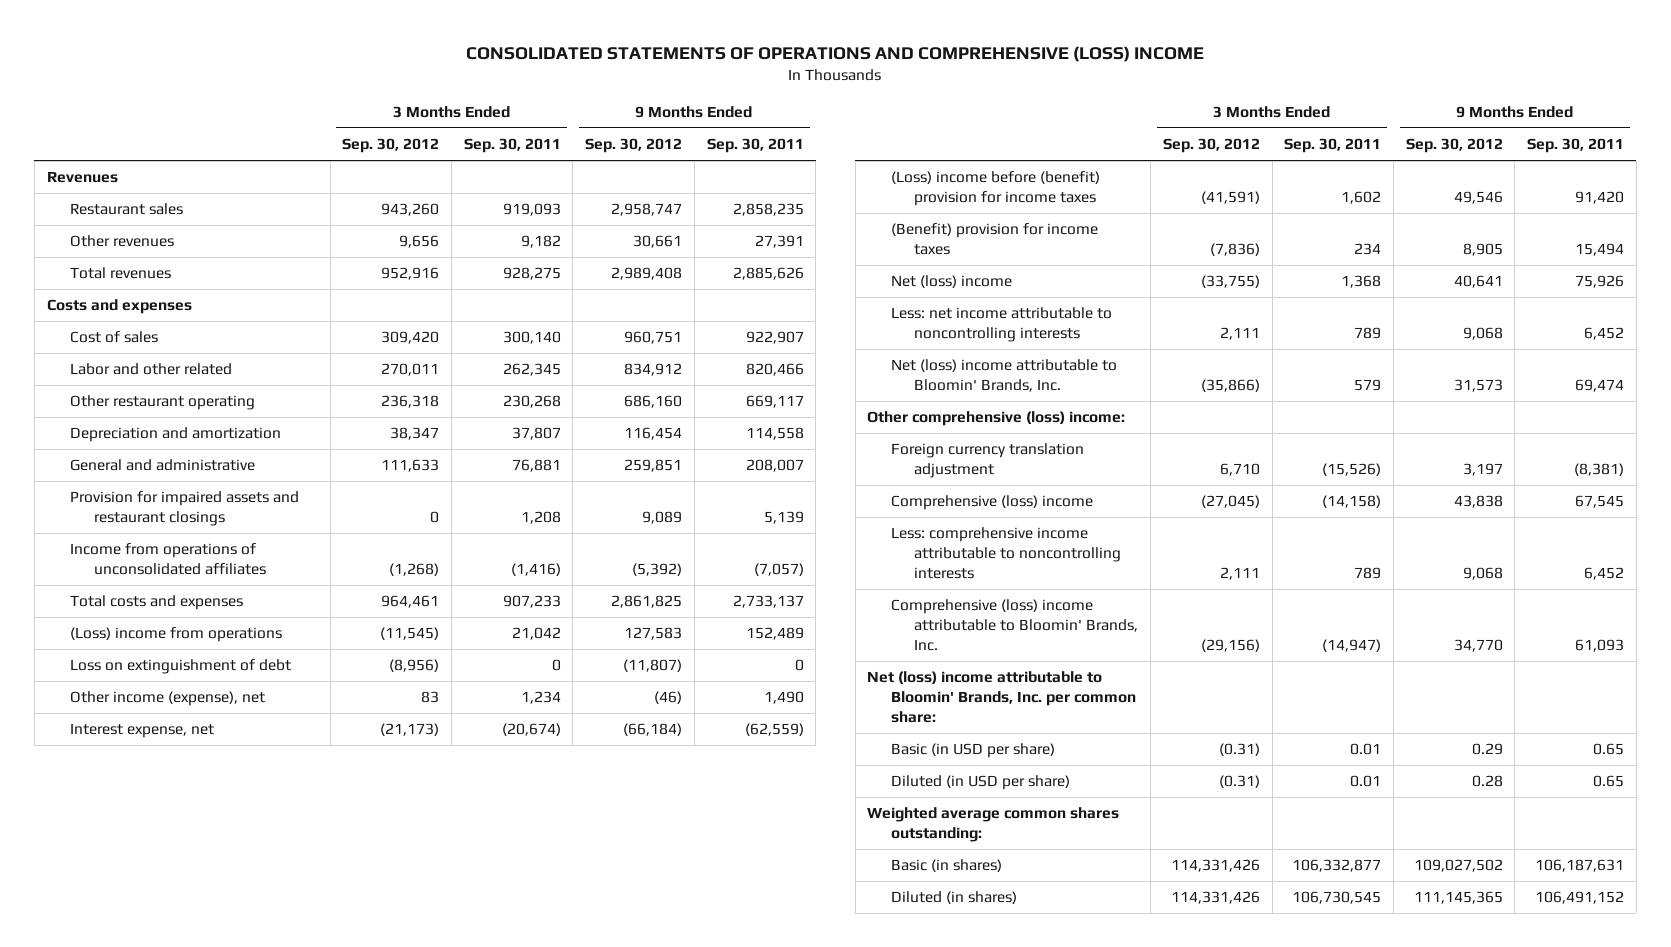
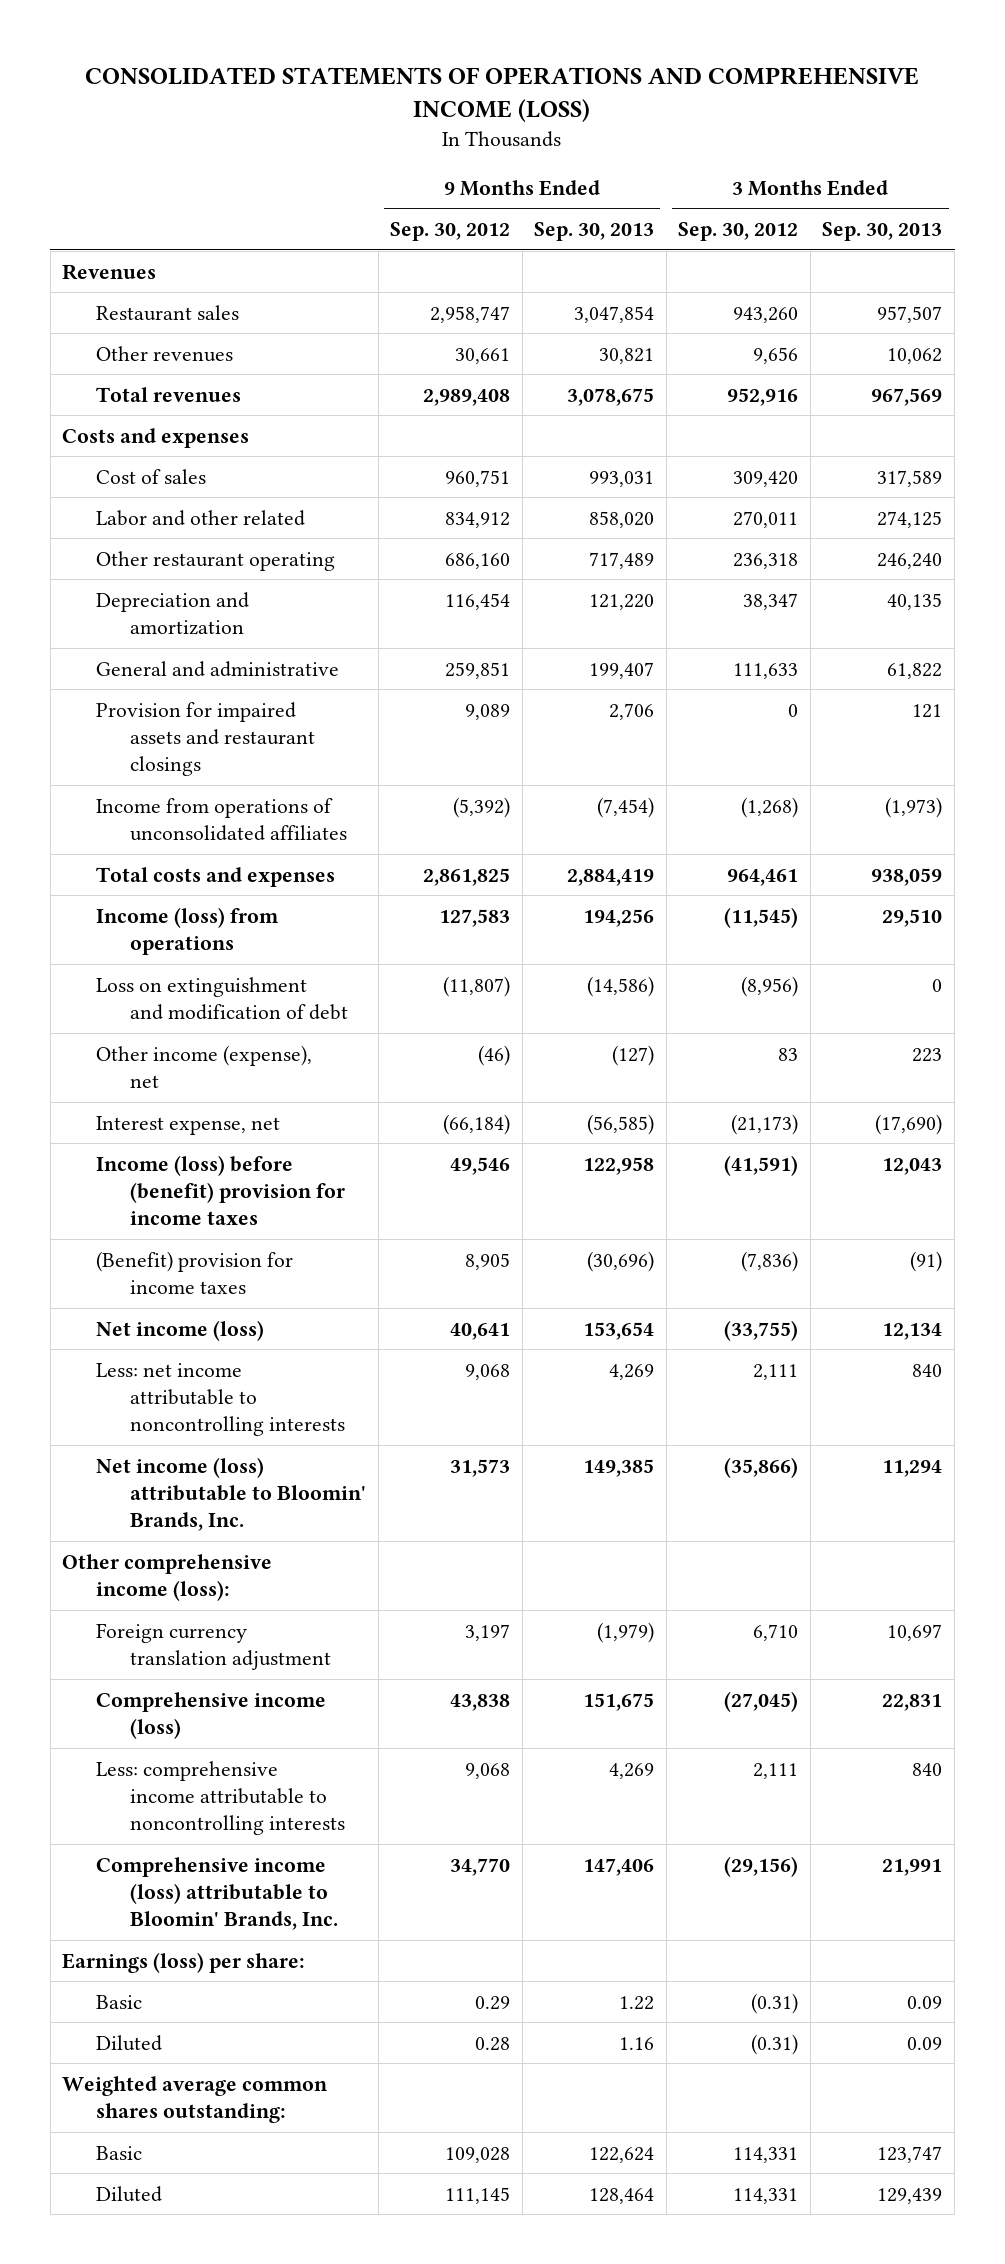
- CONSOLIDATED STATEMENTS OF OPERATIONS AND COMPREHENSIVE (LOSS) INCOME
+ CONSOLIDATED STATEMENTS OF OPERATIONS AND COMPREHENSIVE INCOME (LOSS)
- | 3 Months Ended Sep. 30, 2012 | 3 Months Ended Sep. 30, 2011 | 9 Months Ended Sep. 30, 2012 | 9 Months Ended Sep. 30, 2011
+ | 9 Months Ended Sep. 30, 2012 | 9 Months Ended Sep. 30, 2013 | 3 Months Ended Sep. 30, 2012 | 3 Months Ended Sep. 30, 2013
- (Loss) income from operations | (11,545) | 21,042 | 127,583 | 152,489
- Loss on extinguishment of debt | (8,956) | 0 | (11,807) | 0
+ Income (loss) from operations | 127,583 | 194,256 | (11,545) | 29,510
+ Loss on extinguishment and modification of debt | (11,807) | (14,586) | (8,956) | 0
- (Loss) income before (benefit) provision for income taxes | (41,591) | 1,602 | 49,546 | 91,420
+ Income (loss) before (benefit) provision for income taxes | 49,546 | 122,958 | (41,591) | 12,043
- Net (loss) income | (33,755) | 1,368 | 40,641 | 75,926
+ Net income (loss) | 40,641 | 153,654 | (33,755) | 12,134
- Net (loss) income attributable to Bloomin' Brands, Inc. | (35,866) | 579 | 31,573 | 69,474
- Other comprehensive (loss) income:
+ Net income (loss) attributable to Bloomin' Brands, Inc. | 31,573 | 149,385 | (35,866) | 11,294
+ Other comprehensive income (loss):
- Comprehensive (loss) income | (27,045) | (14,158) | 43,838 | 67,545
+ Comprehensive income (loss) | 43,838 | 151,675 | (27,045) | 22,831
- Comprehensive (loss) income attributable to Bloomin' Brands, Inc. | (29,156) | (14,947) | 34,770 | 61,093
- Net (loss) income attributable to Bloomin' Brands, Inc. per common share:
- Basic (in USD per share) | (0.31) | 0.01 | 0.29 | 0.65
- Diluted (in USD per share) | (0.31) | 0.01 | 0.28 | 0.65
+ Comprehensive income (loss) attributable to Bloomin' Brands, Inc. | 34,770 | 147,406 | (29,156) | 21,991
+ Earnings (loss) per share:
+ Basic | 0.29 | 1.22 | (0.31) | 0.09
+ Diluted | 0.28 | 1.16 | (0.31) | 0.09
- Basic (in shares) | 114,331,426 | 106,332,877 | 109,027,502 | 106,187,631
- Diluted (in shares) | 114,331,426 | 106,730,545 | 111,145,365 | 106,491,152
+ Basic | 109,028 | 122,624 | 114,331 | 123,747
+ Diluted | 111,145 | 128,464 | 114,331 | 129,439

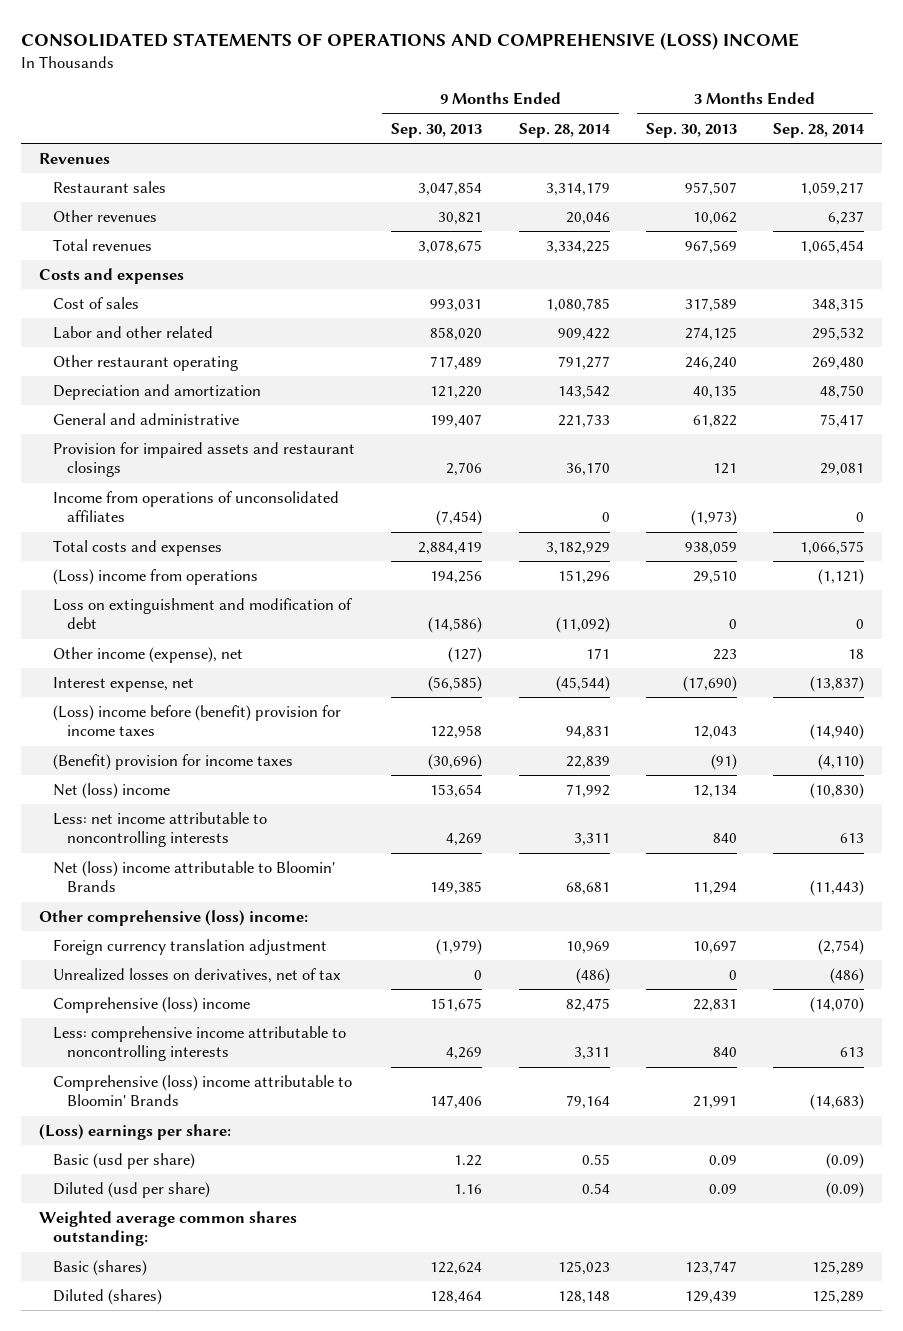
- CONSOLIDATED STATEMENTS OF OPERATIONS AND COMPREHENSIVE INCOME (LOSS)
+ CONSOLIDATED STATEMENTS OF OPERATIONS AND COMPREHENSIVE (LOSS) INCOME
- | 9 Months Ended Sep. 30, 2012 | 9 Months Ended Sep. 30, 2013 | 3 Months Ended Sep. 30, 2012 | 3 Months Ended Sep. 30, 2013
+ | 9 Months Ended Sep. 30, 2013 | 9 Months Ended Sep. 28, 2014 | 3 Months Ended Sep. 30, 2013 | 3 Months Ended Sep. 28, 2014
- Income (loss) from operations | 127,583 | 194,256 | (11,545) | 29,510
+ (Loss) income from operations | 194,256 | 151,296 | 29,510 | (1,121)
- Income (loss) before (benefit) provision for income taxes | 49,546 | 122,958 | (41,591) | 12,043
+ (Loss) income before (benefit) provision for income taxes | 122,958 | 94,831 | 12,043 | (14,940)
- Net income (loss) | 40,641 | 153,654 | (33,755) | 12,134
+ Net (loss) income | 153,654 | 71,992 | 12,134 | (10,830)
- Net income (loss) attributable to Bloomin' Brands, Inc. | 31,573 | 149,385 | (35,866) | 11,294
- Other comprehensive income (loss):
+ Net (loss) income attributable to Bloomin' Brands | 149,385 | 68,681 | 11,294 | (11,443)
+ Other comprehensive (loss) income:
- Comprehensive income (loss) | 43,838 | 151,675 | (27,045) | 22,831
+ Unrealized losses on derivatives, net of tax | 0 | (486) | 0 | (486)
+ Comprehensive (loss) income | 151,675 | 82,475 | 22,831 | (14,070)
- Comprehensive income (loss) attributable to Bloomin' Brands, Inc. | 34,770 | 147,406 | (29,156) | 21,991
- Earnings (loss) per share:
- Basic | 0.29 | 1.22 | (0.31) | 0.09
- Diluted | 0.28 | 1.16 | (0.31) | 0.09
+ Comprehensive (loss) income attributable to Bloomin' Brands | 147,406 | 79,164 | 21,991 | (14,683)
+ (Loss) earnings per share:
+ Basic (usd per share) | 1.22 | 0.55 | 0.09 | (0.09)
+ Diluted (usd per share) | 1.16 | 0.54 | 0.09 | (0.09)
- Basic | 109,028 | 122,624 | 114,331 | 123,747
- Diluted | 111,145 | 128,464 | 114,331 | 129,439
+ Basic (shares) | 122,624 | 125,023 | 123,747 | 125,289
+ Diluted (shares) | 128,464 | 128,148 | 129,439 | 125,289

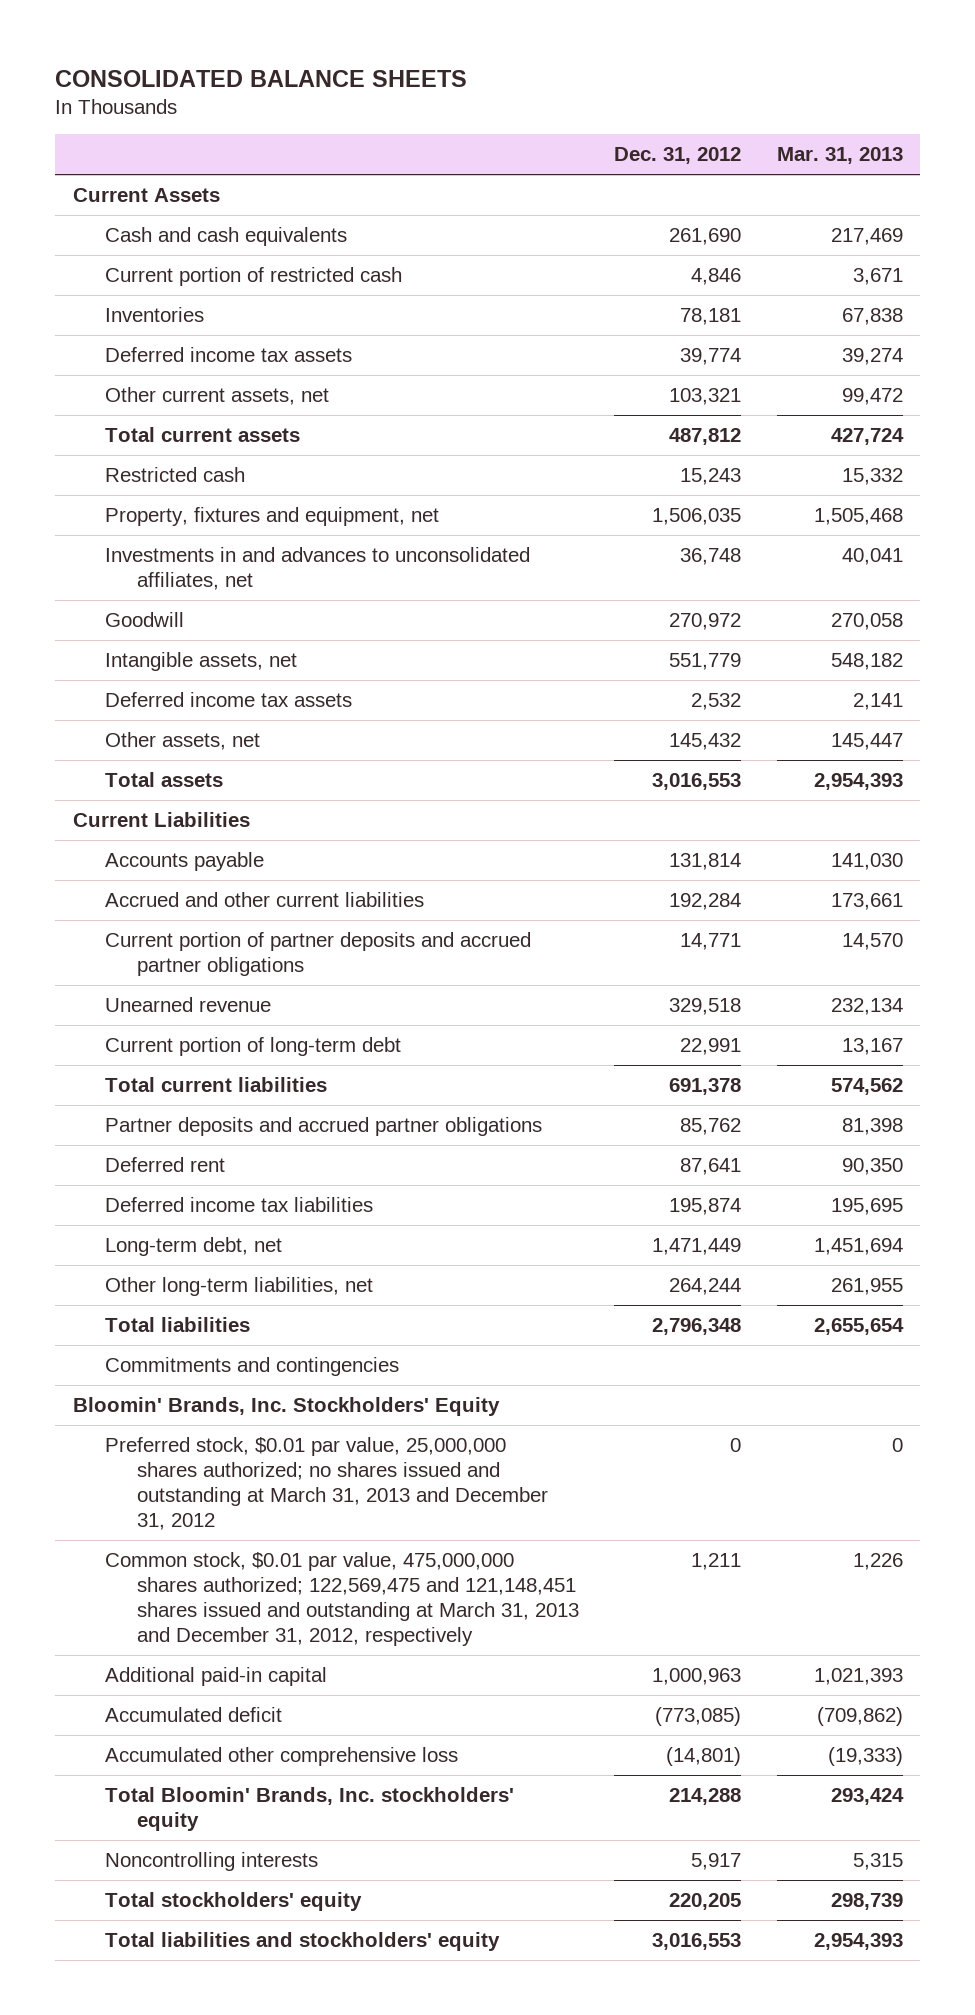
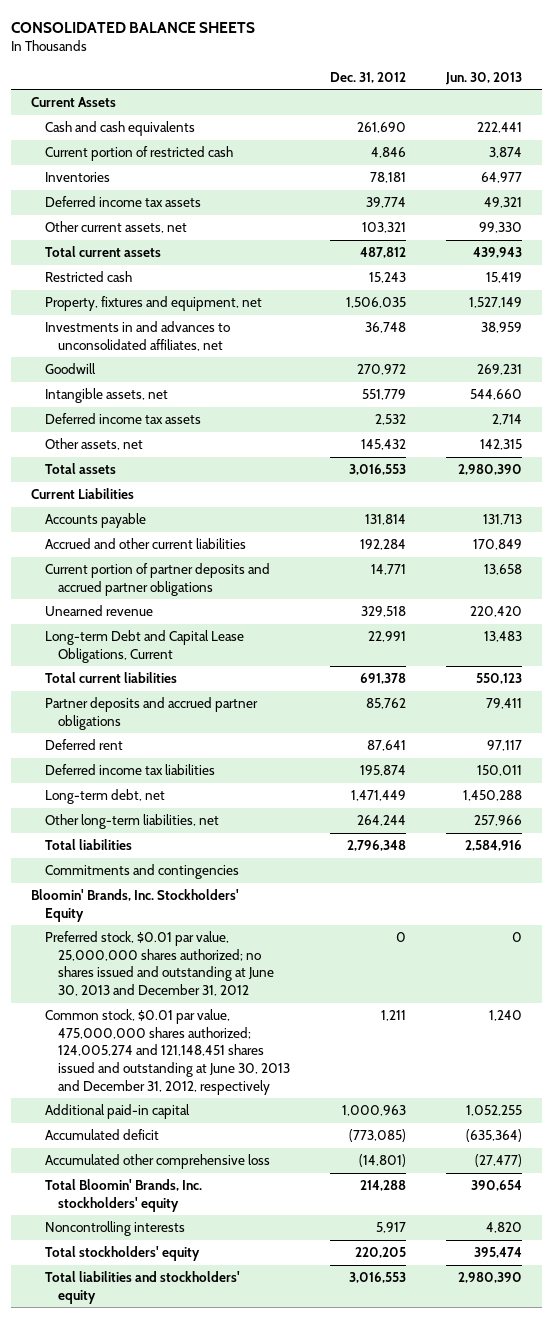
- | Dec. 31, 2012 | Mar. 31, 2013
+ | Dec. 31, 2012 | Jun. 30, 2013
- Current portion of long-term debt | 22,991 | 13,167
+ Long-term Debt and Capital Lease Obligations, Current | 22,991 | 13,483
- Preferred stock, $0.01 par value, 25,000,000 shares authorized; no shares issued and outstanding at March 31, 2013 and December 31, 2012 | 0 | 0
- Common stock, $0.01 par value, 475,000,000 shares authorized; 122,569,475 and 121,148,451 shares issued and outstanding at March 31, 2013 and December 31, 2012, respectively | 1,211 | 1,226
+ Preferred stock, $0.01 par value, 25,000,000 shares authorized; no shares issued and outstanding at June 30, 2013 and December 31, 2012 | 0 | 0
+ Common stock, $0.01 par value, 475,000,000 shares authorized; 124,005,274 and 121,148,451 shares issued and outstanding at June 30, 2013 and December 31, 2012, respectively | 1,211 | 1,240

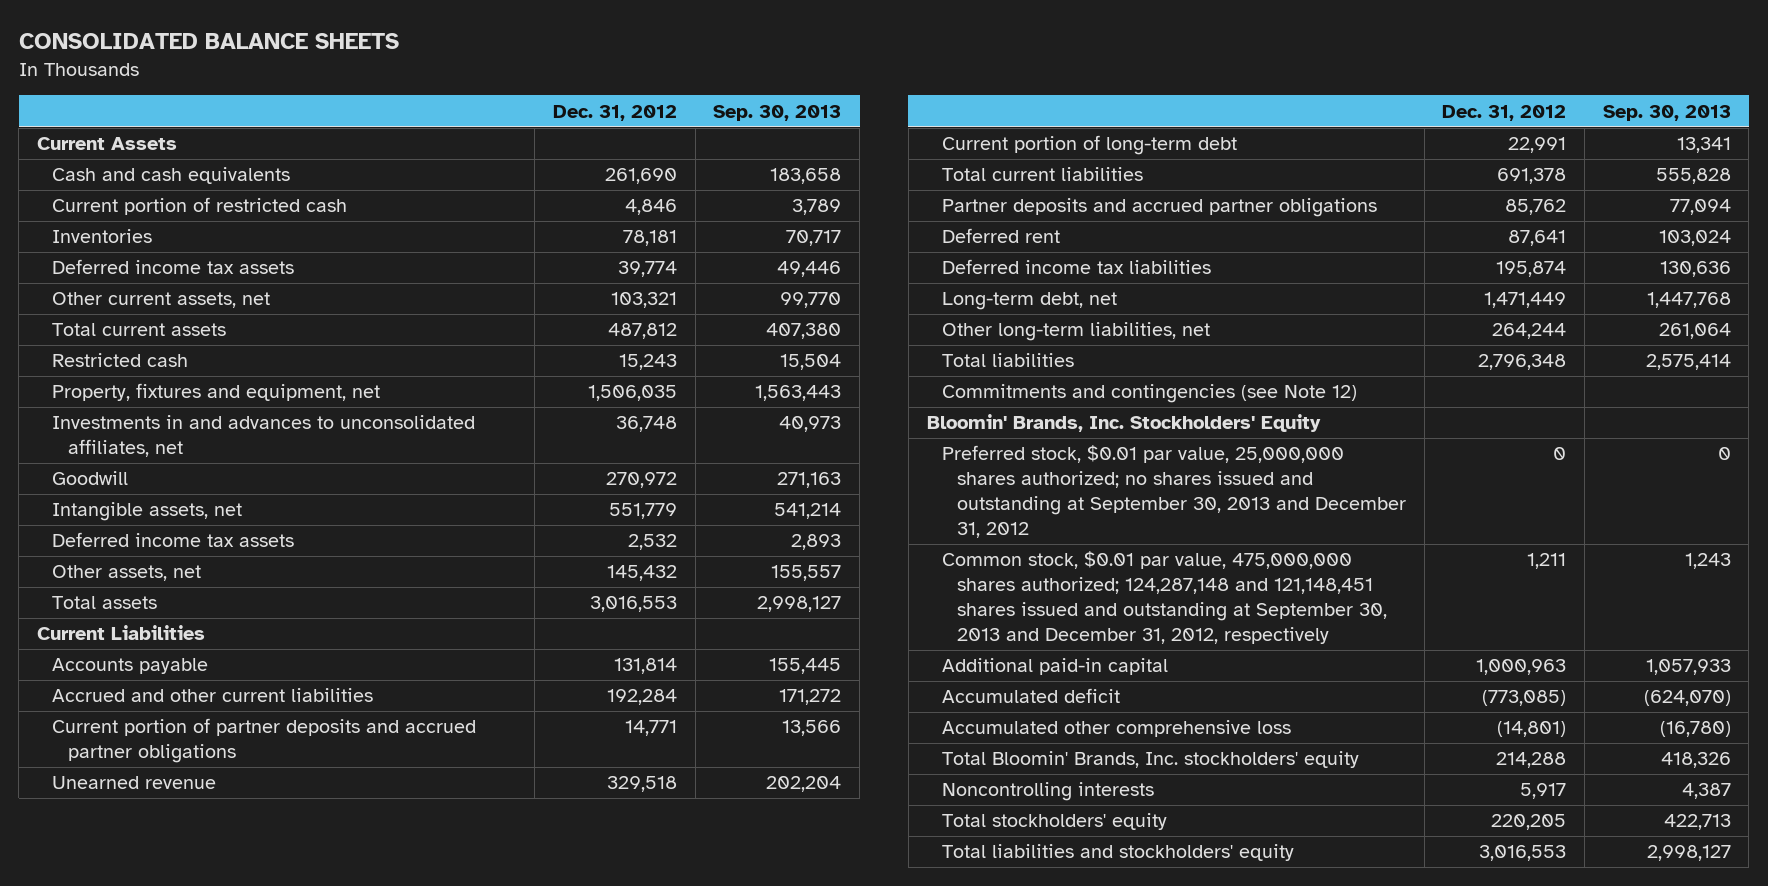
- | Dec. 31, 2012 | Jun. 30, 2013
+ | Dec. 31, 2012 | Sep. 30, 2013
- Long-term Debt and Capital Lease Obligations, Current | 22,991 | 13,483
+ Current portion of long-term debt | 22,991 | 13,341
- Commitments and contingencies
+ Commitments and contingencies (see Note 12)
- Preferred stock, $0.01 par value, 25,000,000 shares authorized; no shares issued and outstanding at June 30, 2013 and December 31, 2012 | 0 | 0
- Common stock, $0.01 par value, 475,000,000 shares authorized; 124,005,274 and 121,148,451 shares issued and outstanding at June 30, 2013 and December 31, 2012, respectively | 1,211 | 1,240
+ Preferred stock, $0.01 par value, 25,000,000 shares authorized; no shares issued and outstanding at September 30, 2013 and December 31, 2012 | 0 | 0
+ Common stock, $0.01 par value, 475,000,000 shares authorized; 124,287,148 and 121,148,451 shares issued and outstanding at September 30, 2013 and December 31, 2012, respectively | 1,211 | 1,243

